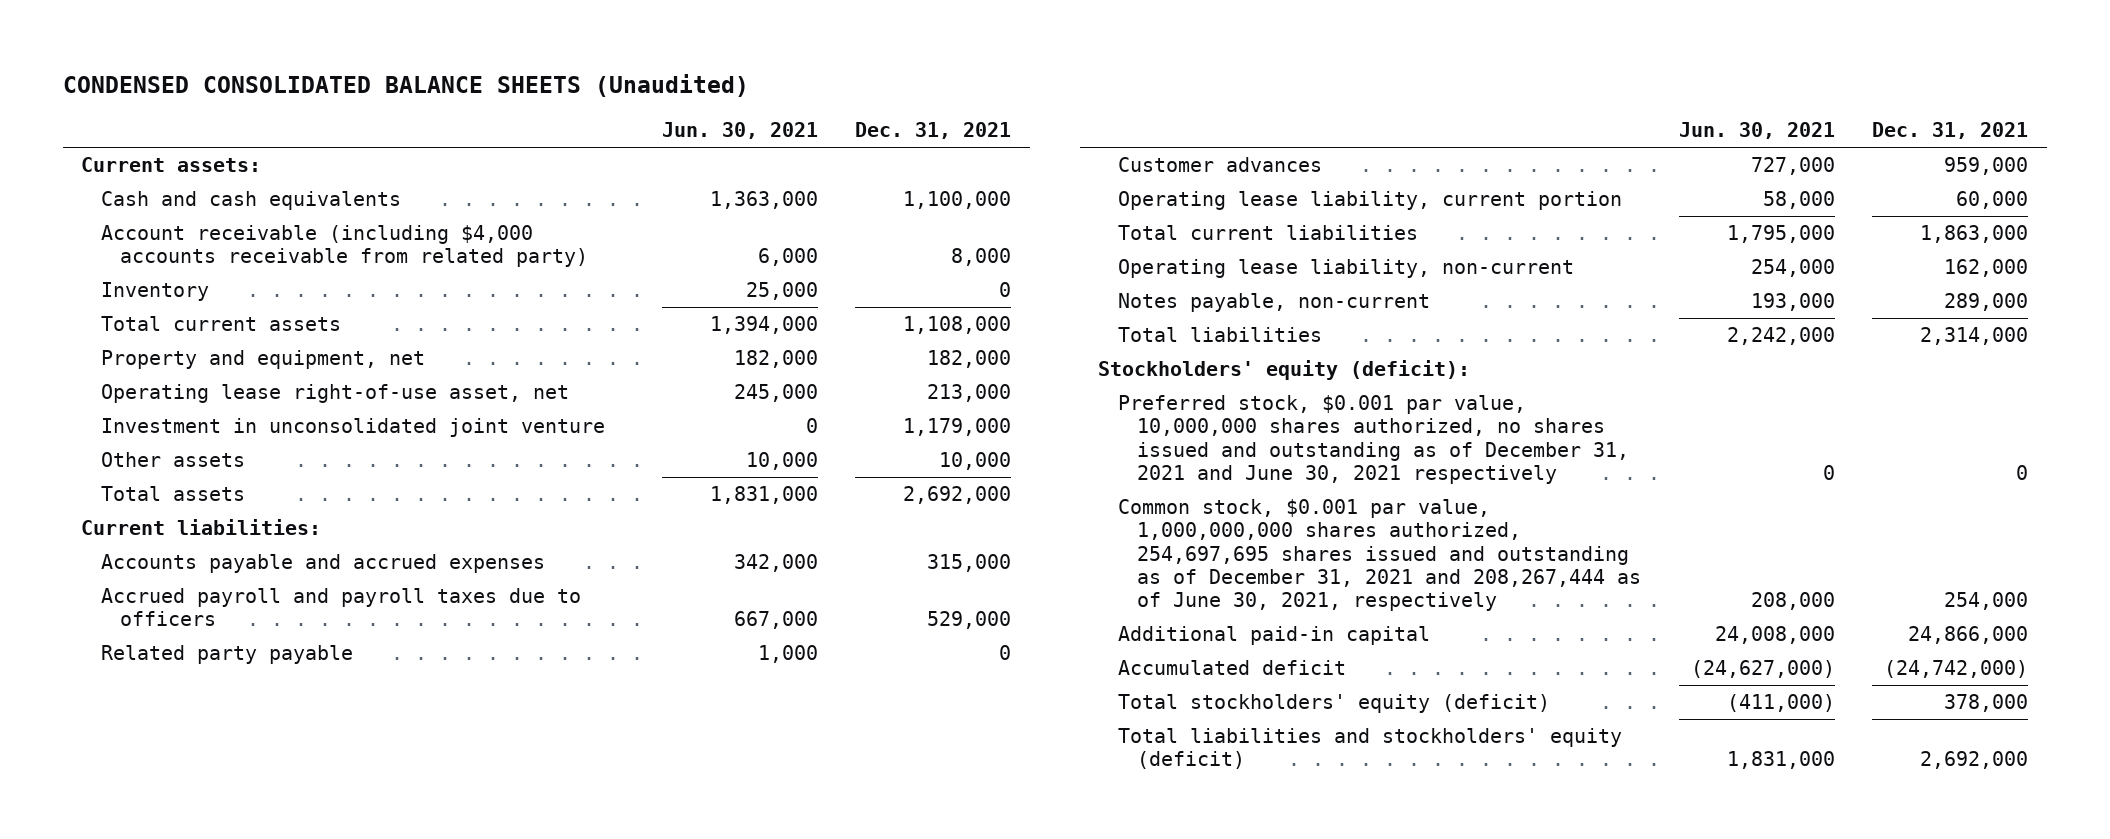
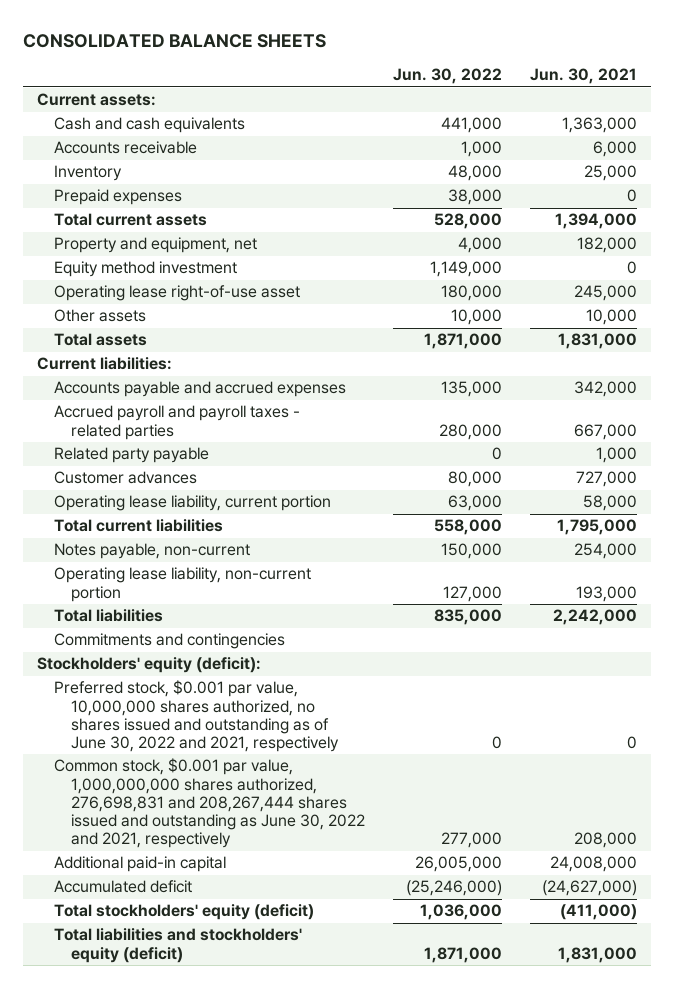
- CONDENSED CONSOLIDATED BALANCE SHEETS (Unaudited)
+ CONSOLIDATED BALANCE SHEETS
- | Jun. 30, 2021 | Dec. 31, 2021
+ | Jun. 30, 2022 | Jun. 30, 2021
- Account receivable (including $4,000 accounts receivable from related party) | 6,000 | 8,000
+ Accounts receivable | 1,000 | 6,000
+ Prepaid expenses | 38,000 | 0
- Operating lease right-of-use asset, net | 245,000 | 213,000
- Investment in unconsolidated joint venture | 0 | 1,179,000
+ Equity method investment | 1,149,000 | 0
+ Operating lease right-of-use asset | 180,000 | 245,000
- Accrued payroll and payroll taxes due to officers | 667,000 | 529,000
+ Accrued payroll and payroll taxes - related parties | 280,000 | 667,000
- Operating lease liability, non-current | 254,000 | 162,000
- Notes payable, non-current | 193,000 | 289,000
+ Notes payable, non-current | 150,000 | 254,000
+ Operating lease liability, non-current portion | 127,000 | 193,000
+ Commitments and contingencies
- Preferred stock, $0.001 par value, 10,000,000 shares authorized, no shares issued and outstanding as of December 31, 2021 and June 30, 2021 respectively | 0 | 0
- Common stock, $0.001 par value, 1,000,000,000 shares authorized, 254,697,695 shares issued and outstanding as of December 31, 2021 and 208,267,444 as of June 30, 2021, respectively | 208,000 | 254,000
+ Preferred stock, $0.001 par value, 10,000,000 shares authorized, no shares issued and outstanding as of June 30, 2022 and 2021, respectively | 0 | 0
+ Common stock, $0.001 par value, 1,000,000,000 shares authorized, 276,698,831 and 208,267,444 shares issued and outstanding as June 30, 2022 and 2021, respectively | 277,000 | 208,000

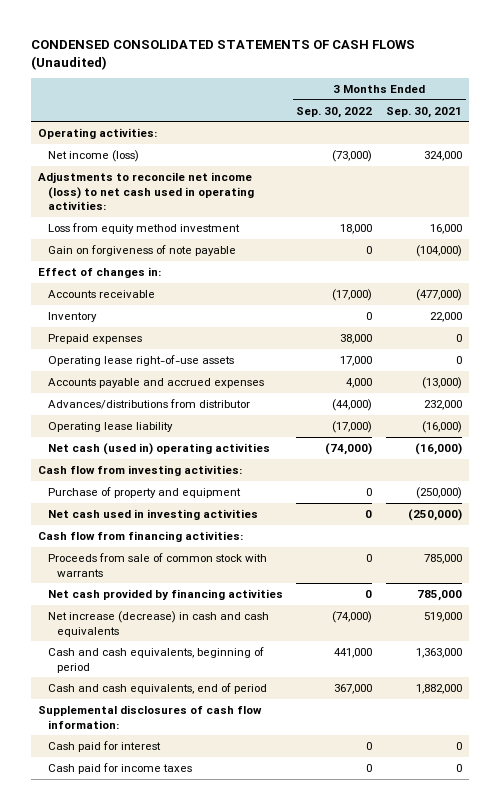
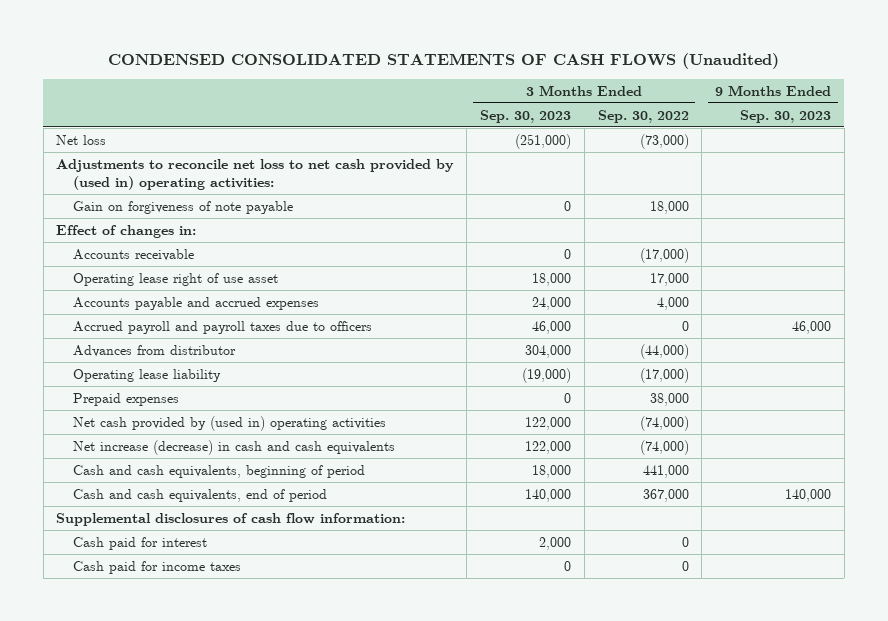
- | 3 Months Ended Sep. 30, 2022 | 3 Months Ended Sep. 30, 2021
+ | 3 Months Ended Sep. 30, 2023 | 3 Months Ended Sep. 30, 2022 | 9 Months Ended Sep. 30, 2023
- Operating activities:
- Net income (loss) | (73,000) | 324,000
- Adjustments to reconcile net income (loss) to net cash used in operating activities:
- Loss from equity method investment | 18,000 | 16,000
- Gain on forgiveness of note payable | 0 | (104,000)
+ Net loss | (251,000) | (73,000) |
+ Adjustments to reconcile net loss to net cash provided by (used in) operating activities:
+ Gain on forgiveness of note payable | 0 | 18,000 |
- Inventory | 0 | 22,000
- Operating lease right-of-use assets | 17,000 | 0
+ Operating lease right of use asset | 18,000 | 17,000 |
- Advances/distributions from distributor | (44,000) | 232,000
+ Accrued payroll and payroll taxes due to officers | 46,000 | 0 | 46,000
+ Advances from distributor | 304,000 | (44,000) |
- Net cash (used in) operating activities | (74,000) | (16,000)
- Cash flow from investing activities:
- Purchase of property and equipment | 0 | (250,000)
- Net cash used in investing activities | 0 | (250,000)
- Cash flow from financing activities:
- Proceeds from sale of common stock with warrants | 0 | 785,000
- Net cash provided by financing activities | 0 | 785,000
moved down: Prepaid expenses | 0 | 38,000 |
+ Net cash provided by (used in) operating activities | 122,000 | (74,000) |

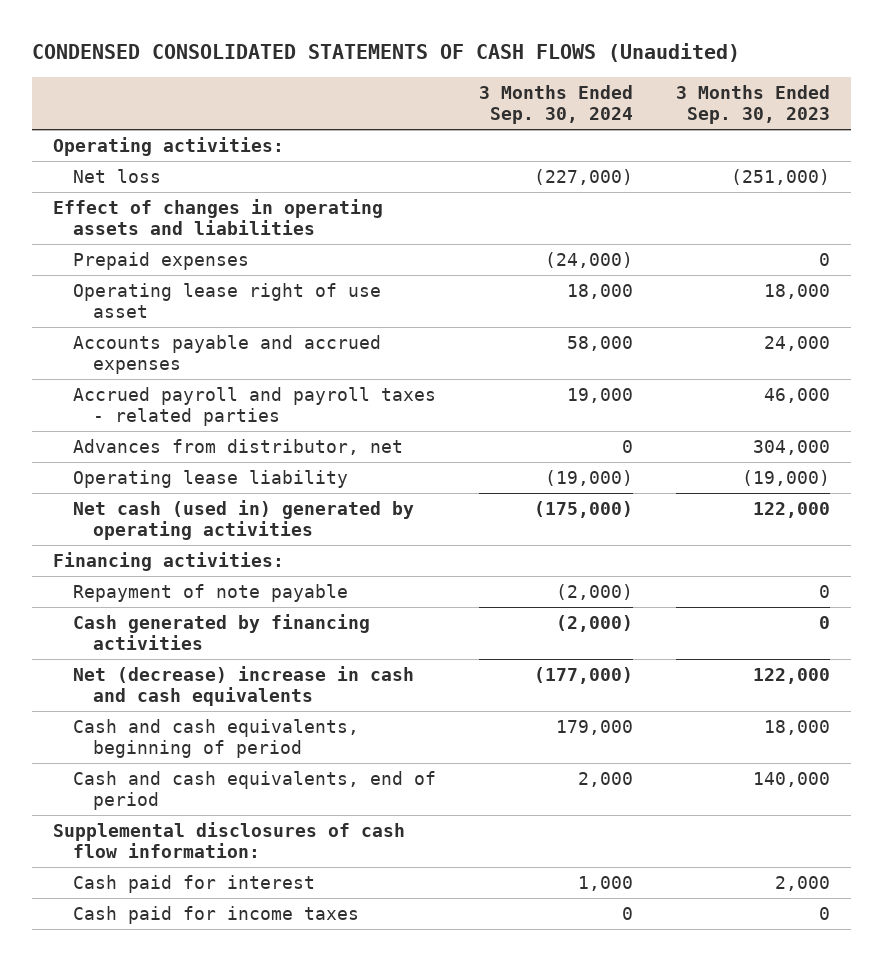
- | 3 Months Ended Sep. 30, 2023 | 3 Months Ended Sep. 30, 2022 | 9 Months Ended Sep. 30, 2023
+ | 3 Months Ended Sep. 30, 2024 | 3 Months Ended Sep. 30, 2023
+ Operating activities:
- Adjustments to reconcile net loss to net cash provided by (used in) operating activities:
- Gain on forgiveness of note payable | 0 | 18,000 |
- Effect of changes in:
- Accounts receivable | 0 | (17,000) |
+ Effect of changes in operating assets and liabilities
moved up: Prepaid expenses | (24,000) | 0
- Accrued payroll and payroll taxes due to officers | 46,000 | 0 | 46,000
- Advances from distributor | 304,000 | (44,000) |
+ Accrued payroll and payroll taxes - related parties | 19,000 | 46,000
+ Advances from distributor, net | 0 | 304,000
- Net cash provided by (used in) operating activities | 122,000 | (74,000) |
- Net increase (decrease) in cash and cash equivalents | 122,000 | (74,000) |
+ Net cash (used in) generated by operating activities | (175,000) | 122,000
+ Financing activities:
+ Repayment of note payable | (2,000) | 0
+ Cash generated by financing activities | (2,000) | 0
+ Net (decrease) increase in cash and cash equivalents | (177,000) | 122,000

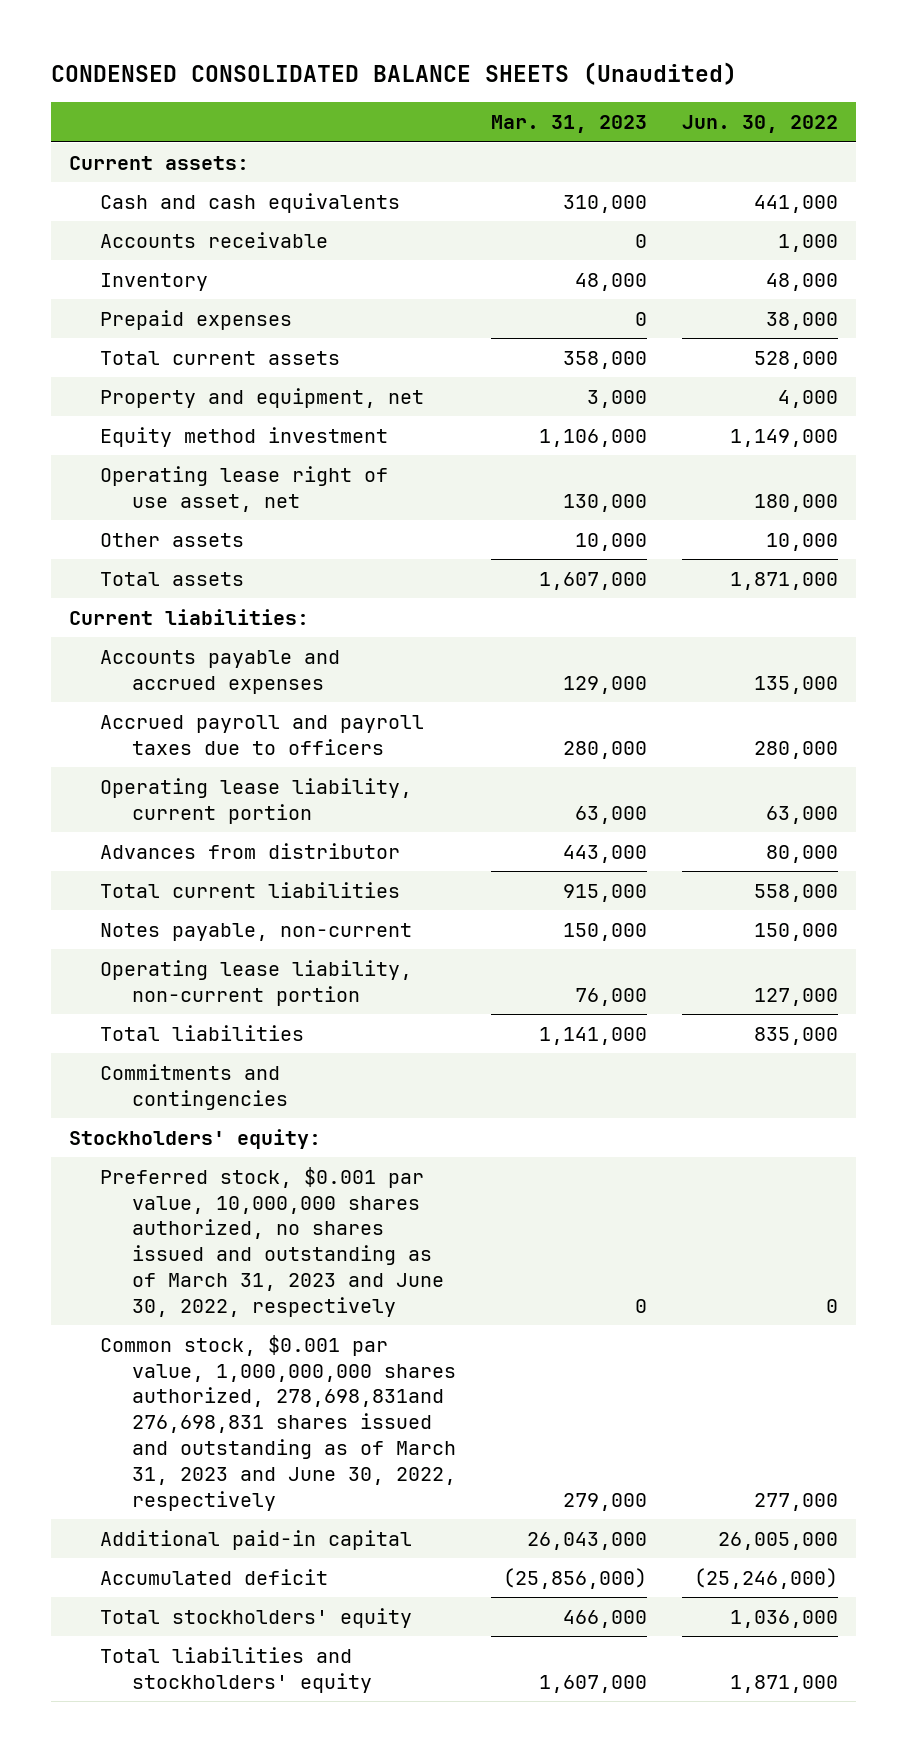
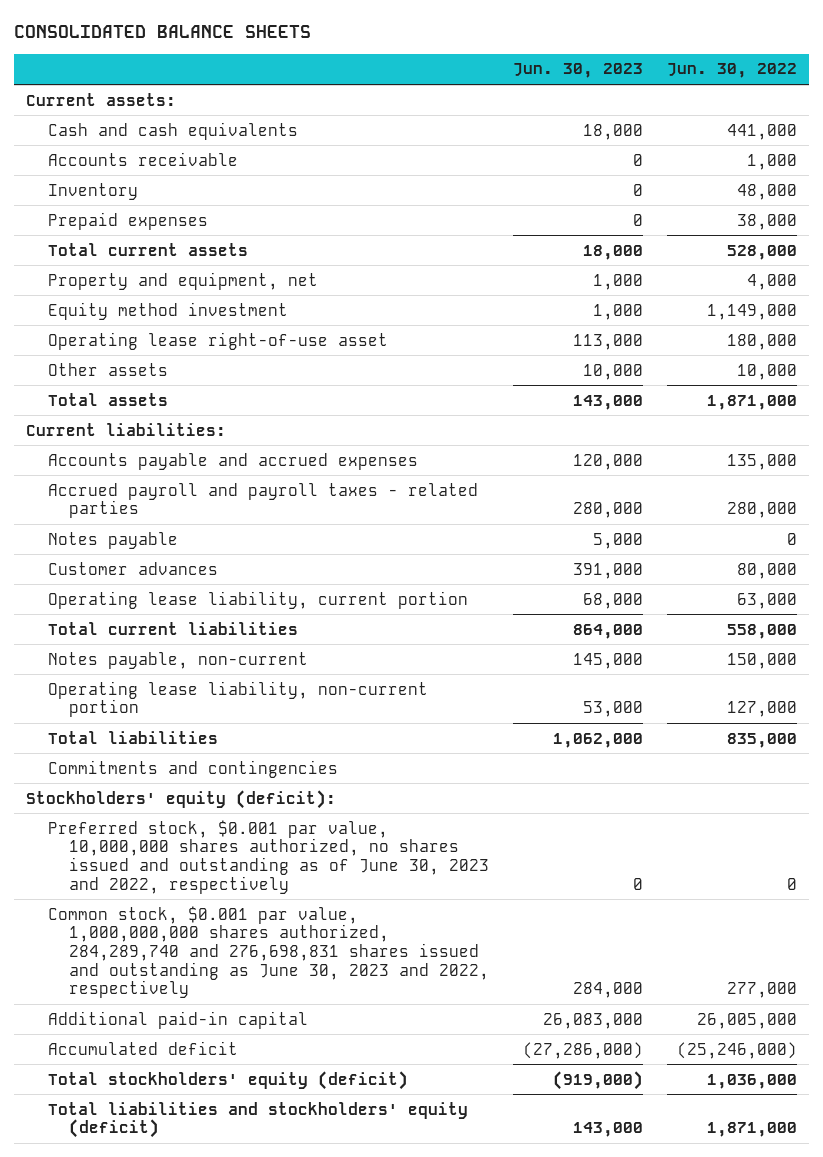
- CONDENSED CONSOLIDATED BALANCE SHEETS (Unaudited)
+ CONSOLIDATED BALANCE SHEETS
- | Mar. 31, 2023 | Jun. 30, 2022
+ | Jun. 30, 2023 | Jun. 30, 2022
- Operating lease right of use asset, net | 130,000 | 180,000
+ Operating lease right-of-use asset | 113,000 | 180,000
- Accrued payroll and payroll taxes due to officers | 280,000 | 280,000
+ Accrued payroll and payroll taxes - related parties | 280,000 | 280,000
+ Notes payable | 5,000 | 0
+ Customer advances | 391,000 | 80,000
- Advances from distributor | 443,000 | 80,000
- Stockholders' equity:
- Preferred stock, $0.001 par value, 10,000,000 shares authorized, no shares issued and outstanding as of March 31, 2023 and June 30, 2022, respectively | 0 | 0
- Common stock, $0.001 par value, 1,000,000,000 shares authorized, 278,698,831and 276,698,831 shares issued and outstanding as of March 31, 2023 and June 30, 2022, respectively | 279,000 | 277,000
+ Stockholders' equity (deficit):
+ Preferred stock, $0.001 par value, 10,000,000 shares authorized, no shares issued and outstanding as of June 30, 2023 and 2022, respectively | 0 | 0
+ Common stock, $0.001 par value, 1,000,000,000 shares authorized, 284,289,740 and 276,698,831 shares issued and outstanding as June 30, 2023 and 2022, respectively | 284,000 | 277,000
- Total stockholders' equity | 466,000 | 1,036,000
- Total liabilities and stockholders' equity | 1,607,000 | 1,871,000
+ Total stockholders' equity (deficit) | (919,000) | 1,036,000
+ Total liabilities and stockholders' equity (deficit) | 143,000 | 1,871,000

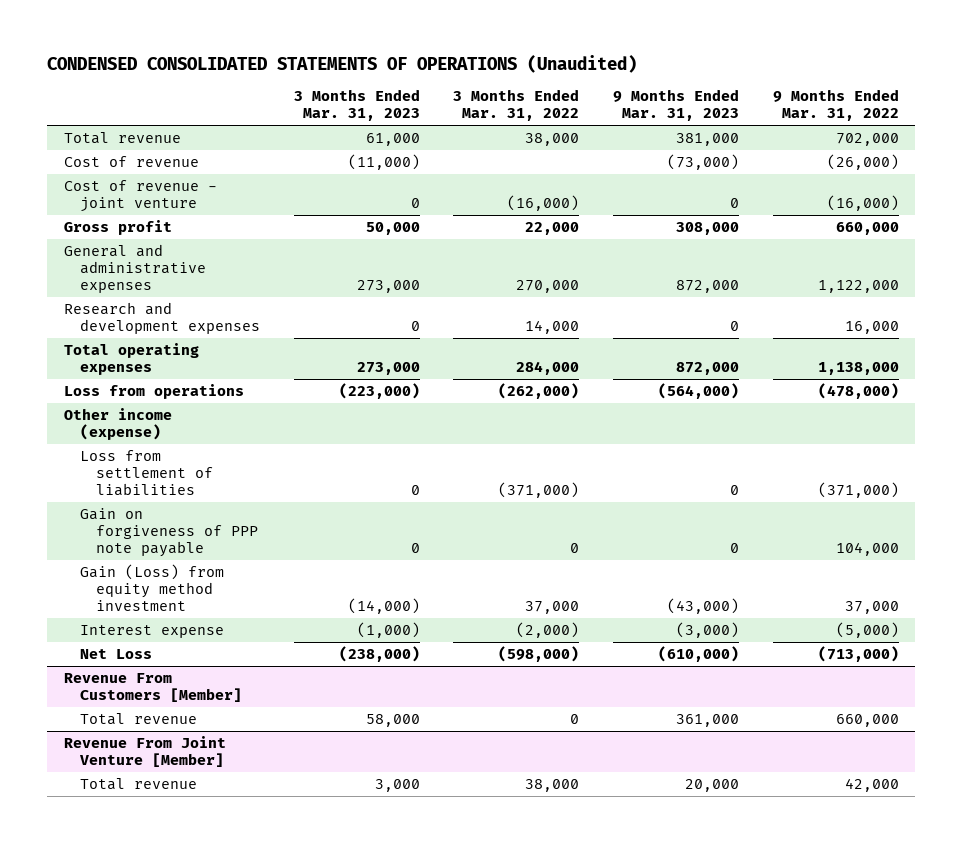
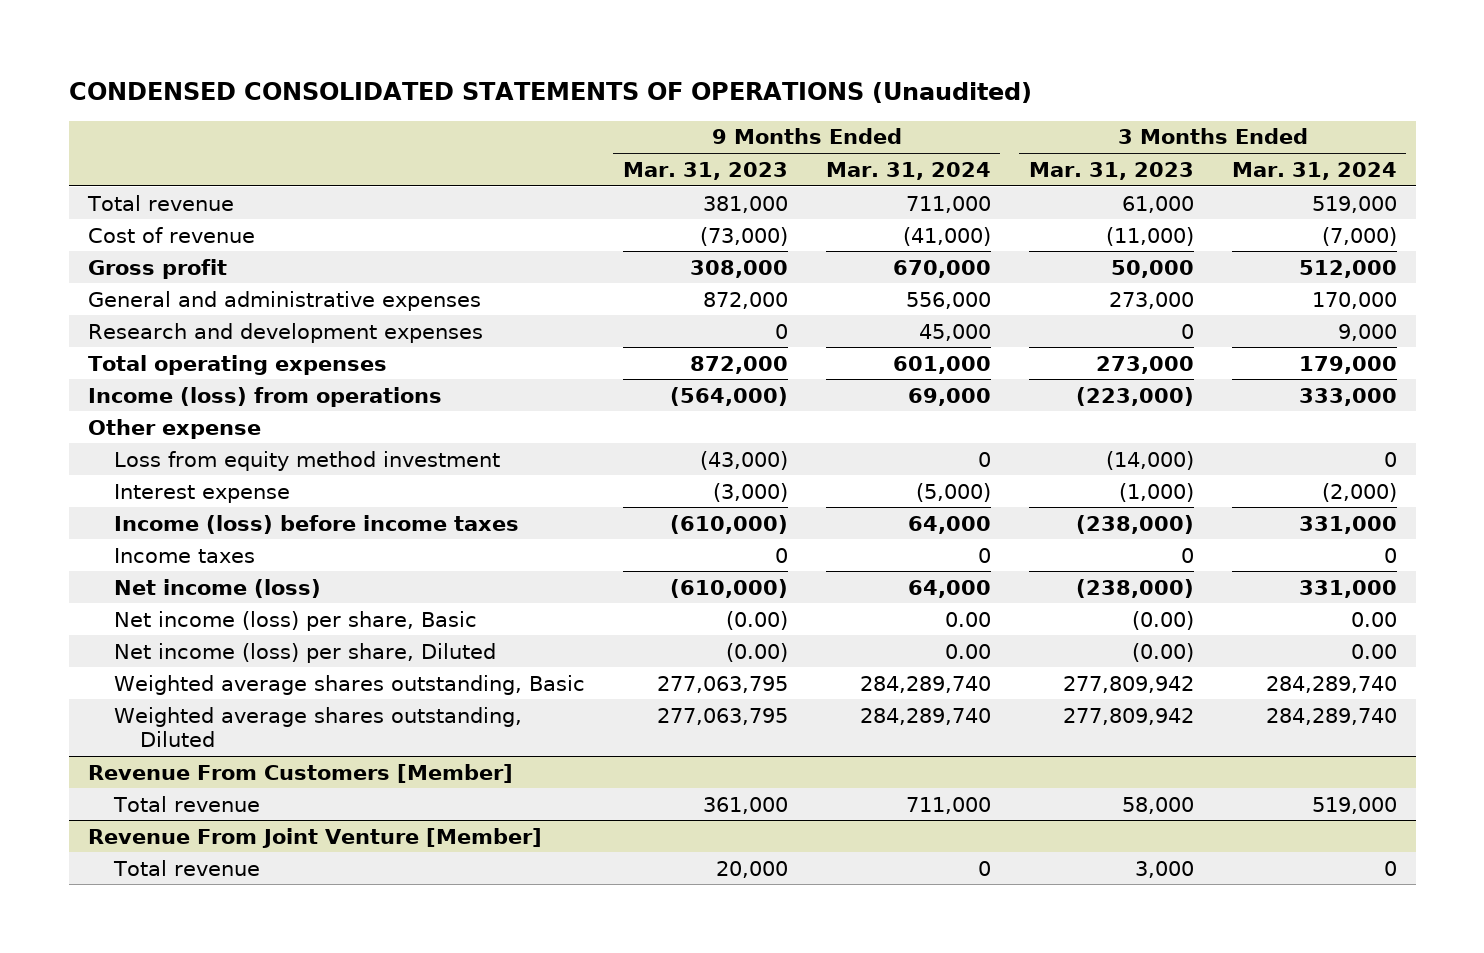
- | 3 Months Ended Mar. 31, 2023 | 3 Months Ended Mar. 31, 2022 | 9 Months Ended Mar. 31, 2023 | 9 Months Ended Mar. 31, 2022
+ | 9 Months Ended Mar. 31, 2023 | 9 Months Ended Mar. 31, 2024 | 3 Months Ended Mar. 31, 2023 | 3 Months Ended Mar. 31, 2024
- Cost of revenue - joint venture | 0 | (16,000) | 0 | (16,000)
- Loss from operations | (223,000) | (262,000) | (564,000) | (478,000)
- Other income (expense)
- Loss from settlement of liabilities | 0 | (371,000) | 0 | (371,000)
- Gain on forgiveness of PPP note payable | 0 | 0 | 0 | 104,000
- Gain (Loss) from equity method investment | (14,000) | 37,000 | (43,000) | 37,000
+ Income (loss) from operations | (564,000) | 69,000 | (223,000) | 333,000
+ Other expense
+ Loss from equity method investment | (43,000) | 0 | (14,000) | 0
- Net Loss | (238,000) | (598,000) | (610,000) | (713,000)
+ Income (loss) before income taxes | (610,000) | 64,000 | (238,000) | 331,000
+ Income taxes | 0 | 0 | 0 | 0
+ Net income (loss) | (610,000) | 64,000 | (238,000) | 331,000
+ Net income (loss) per share, Basic | (0.00) | 0.00 | (0.00) | 0.00
+ Net income (loss) per share, Diluted | (0.00) | 0.00 | (0.00) | 0.00
+ Weighted average shares outstanding, Basic | 277,063,795 | 284,289,740 | 277,809,942 | 284,289,740
+ Weighted average shares outstanding, Diluted | 277,063,795 | 284,289,740 | 277,809,942 | 284,289,740

